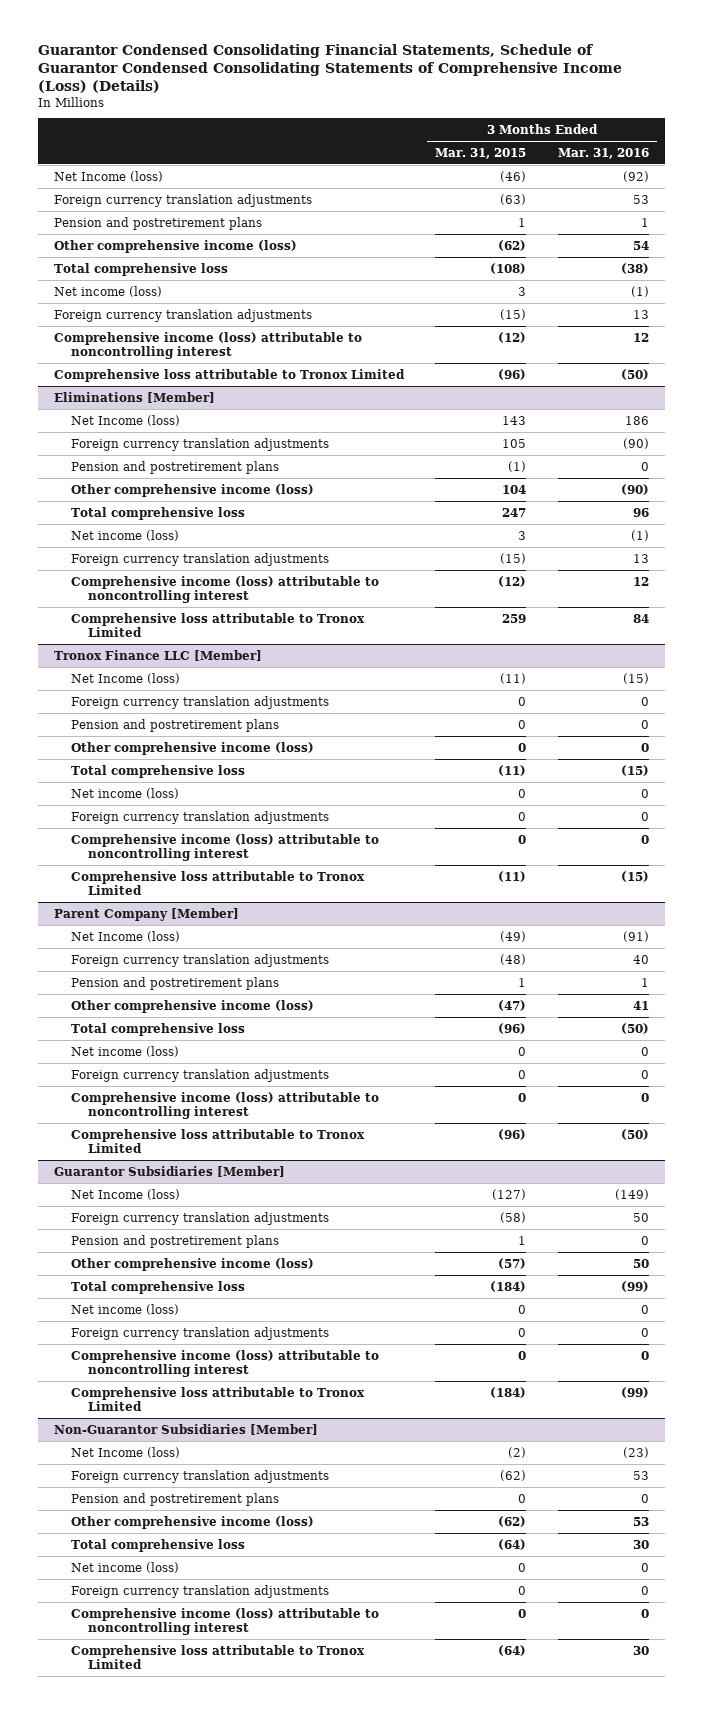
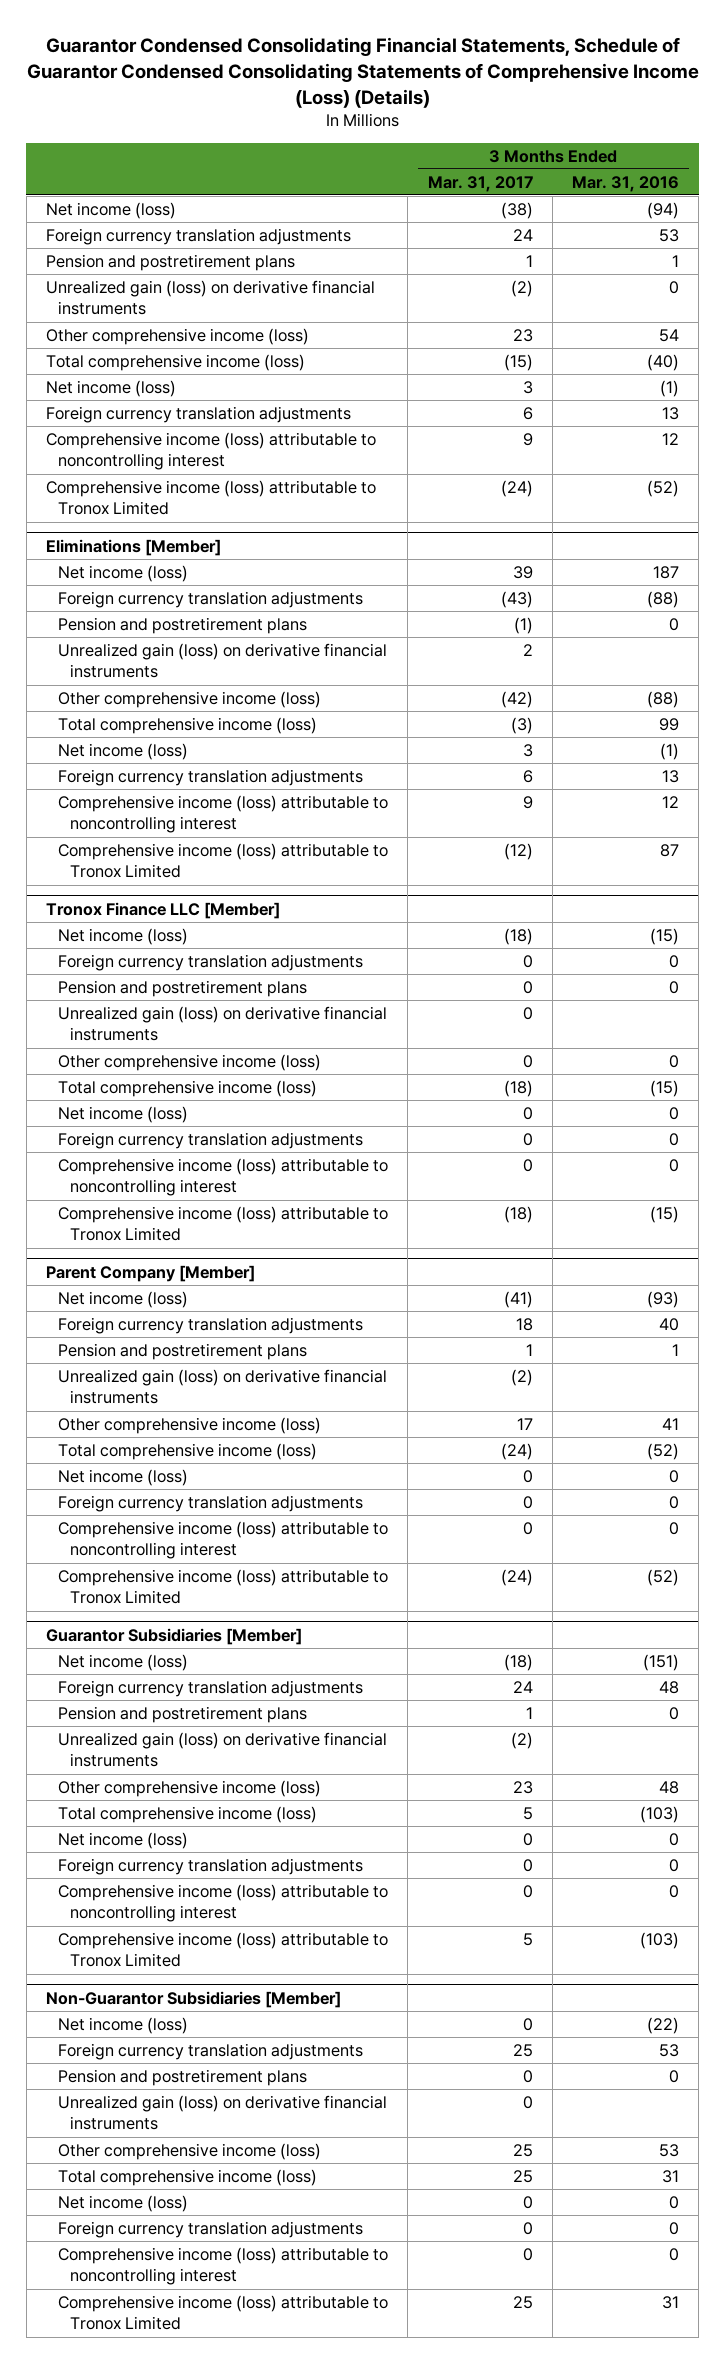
- | 3 Months Ended Mar. 31, 2015 | 3 Months Ended Mar. 31, 2016
+ | 3 Months Ended Mar. 31, 2017 | 3 Months Ended Mar. 31, 2016
- Net Income (loss) | (46) | (92)
+ Net income (loss) | (38) | (94)
+ Unrealized gain (loss) on derivative financial instruments | (2) | 0
- Total comprehensive loss | (108) | (38)
+ Total comprehensive income (loss) | (15) | (40)
- Comprehensive loss attributable to Tronox Limited | (96) | (50)
+ Comprehensive income (loss) attributable to Tronox Limited | (24) | (52)
@ Eliminations [Member]
- Net Income (loss) | 143 | 186
- Foreign currency translation adjustments | 105 | (90)
+ Net income (loss) | 39 | 187
+ Foreign currency translation adjustments | (43) | (88)
- Other comprehensive income (loss) | 104 | (90)
- Total comprehensive loss | 247 | 96
+ Unrealized gain (loss) on derivative financial instruments | 2 |
+ Other comprehensive income (loss) | (42) | (88)
+ Total comprehensive income (loss) | (3) | 99
- Comprehensive loss attributable to Tronox Limited | 259 | 84
+ Comprehensive income (loss) attributable to Tronox Limited | (12) | 87
@ Tronox Finance LLC [Member]
- Net Income (loss) | (11) | (15)
+ Net income (loss) | (18) | (15)
+ Unrealized gain (loss) on derivative financial instruments | 0 |
- Total comprehensive loss | (11) | (15)
+ Total comprehensive income (loss) | (18) | (15)
- Comprehensive loss attributable to Tronox Limited | (11) | (15)
+ Comprehensive income (loss) attributable to Tronox Limited | (18) | (15)
@ Parent Company [Member]
- Net Income (loss) | (49) | (91)
+ Net income (loss) | (41) | (93)
+ Unrealized gain (loss) on derivative financial instruments | (2) |
- Total comprehensive loss | (96) | (50)
+ Total comprehensive income (loss) | (24) | (52)
- Comprehensive loss attributable to Tronox Limited | (96) | (50)
+ Comprehensive income (loss) attributable to Tronox Limited | (24) | (52)
@ Guarantor Subsidiaries [Member]
- Net Income (loss) | (127) | (149)
- Foreign currency translation adjustments | (58) | 50
+ Net income (loss) | (18) | (151)
+ Foreign currency translation adjustments | 24 | 48
- Other comprehensive income (loss) | (57) | 50
- Total comprehensive loss | (184) | (99)
+ Unrealized gain (loss) on derivative financial instruments | (2) |
+ Other comprehensive income (loss) | 23 | 48
+ Total comprehensive income (loss) | 5 | (103)
- Comprehensive loss attributable to Tronox Limited | (184) | (99)
+ Comprehensive income (loss) attributable to Tronox Limited | 5 | (103)
@ Non-Guarantor Subsidiaries [Member]
- Net Income (loss) | (2) | (23)
+ Net income (loss) | 0 | (22)
+ Unrealized gain (loss) on derivative financial instruments | 0 |
- Total comprehensive loss | (64) | 30
+ Total comprehensive income (loss) | 25 | 31
- Comprehensive loss attributable to Tronox Limited | (64) | 30
+ Comprehensive income (loss) attributable to Tronox Limited | 25 | 31

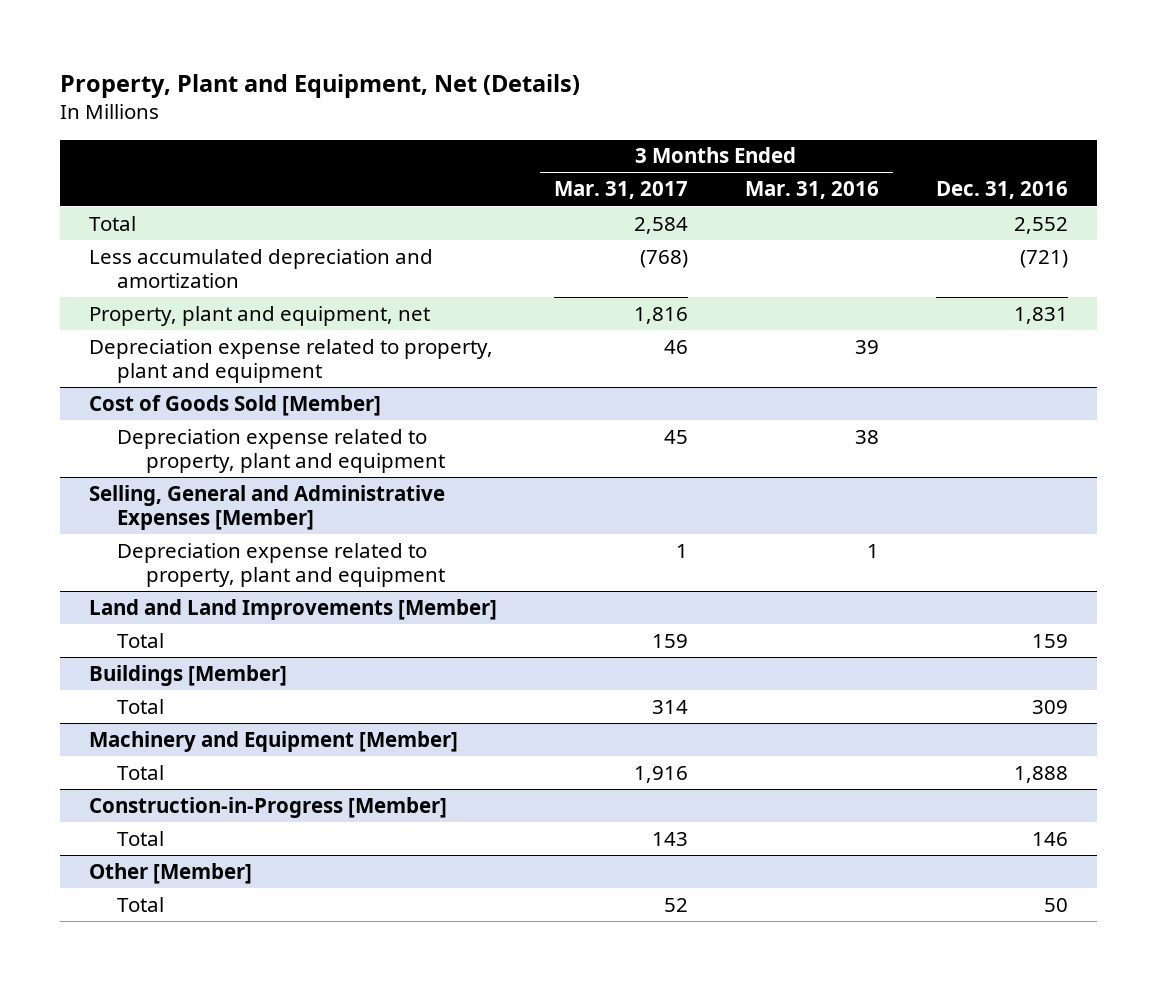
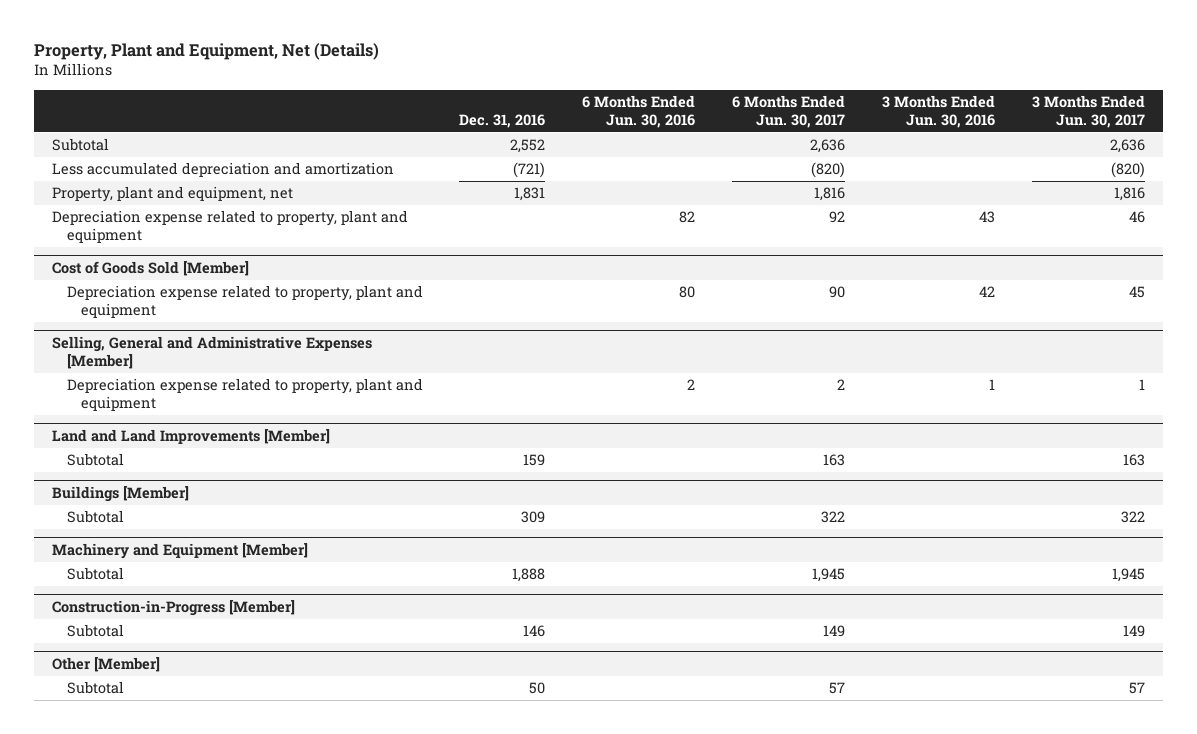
- | 3 Months Ended Mar. 31, 2017 | 3 Months Ended Mar. 31, 2016 | Dec. 31, 2016
+ | Dec. 31, 2016 | 6 Months Ended Jun. 30, 2016 | 6 Months Ended Jun. 30, 2017 | 3 Months Ended Jun. 30, 2016 | 3 Months Ended Jun. 30, 2017
- Total | 2,584 | | 2,552
+ Subtotal | 2,552 | | 2,636 | | 2,636
@ Land and Land Improvements [Member]
- Total | 159 | | 159
+ Subtotal | 159 | | 163 | | 163
@ Buildings [Member]
- Total | 314 | | 309
+ Subtotal | 309 | | 322 | | 322
@ Machinery and Equipment [Member]
- Total | 1,916 | | 1,888
+ Subtotal | 1,888 | | 1,945 | | 1,945
@ Construction-in-Progress [Member]
- Total | 143 | | 146
+ Subtotal | 146 | | 149 | | 149
@ Other [Member]
- Total | 52 | | 50
+ Subtotal | 50 | | 57 | | 57

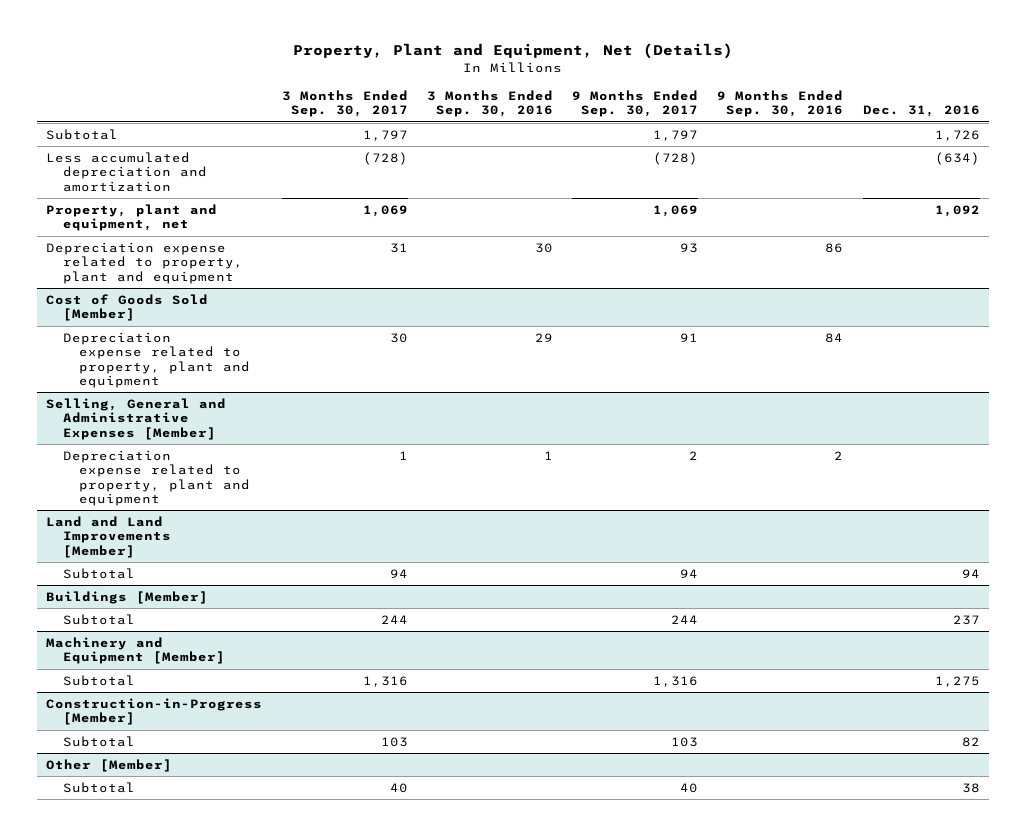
- | Dec. 31, 2016 | 6 Months Ended Jun. 30, 2016 | 6 Months Ended Jun. 30, 2017 | 3 Months Ended Jun. 30, 2016 | 3 Months Ended Jun. 30, 2017
+ | 3 Months Ended Sep. 30, 2017 | 3 Months Ended Sep. 30, 2016 | 9 Months Ended Sep. 30, 2017 | 9 Months Ended Sep. 30, 2016 | Dec. 31, 2016
- Subtotal | 2,552 | | 2,636 | | 2,636
- Less accumulated depreciation and amortization | (721) | | (820) | | (820)
- Property, plant and equipment, net | 1,831 | | 1,816 | | 1,816
+ Subtotal | 1,797 | | 1,797 | | 1,726
+ Less accumulated depreciation and amortization | (728) | | (728) | | (634)
+ Property, plant and equipment, net | 1,069 | | 1,069 | | 1,092
@ Land and Land Improvements [Member]
- Subtotal | 159 | | 163 | | 163
+ Subtotal | 94 | | 94 | | 94
@ Buildings [Member]
- Subtotal | 309 | | 322 | | 322
+ Subtotal | 244 | | 244 | | 237
@ Machinery and Equipment [Member]
- Subtotal | 1,888 | | 1,945 | | 1,945
+ Subtotal | 1,316 | | 1,316 | | 1,275
@ Construction-in-Progress [Member]
- Subtotal | 146 | | 149 | | 149
+ Subtotal | 103 | | 103 | | 82
@ Other [Member]
- Subtotal | 50 | | 57 | | 57
+ Subtotal | 40 | | 40 | | 38

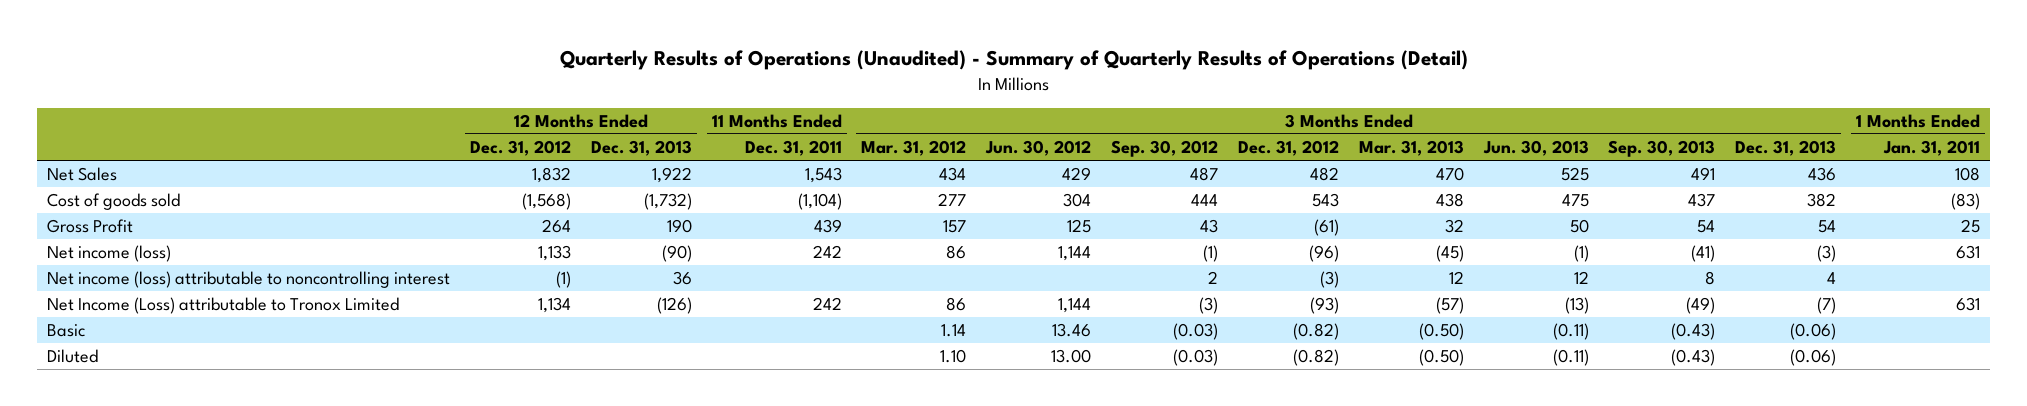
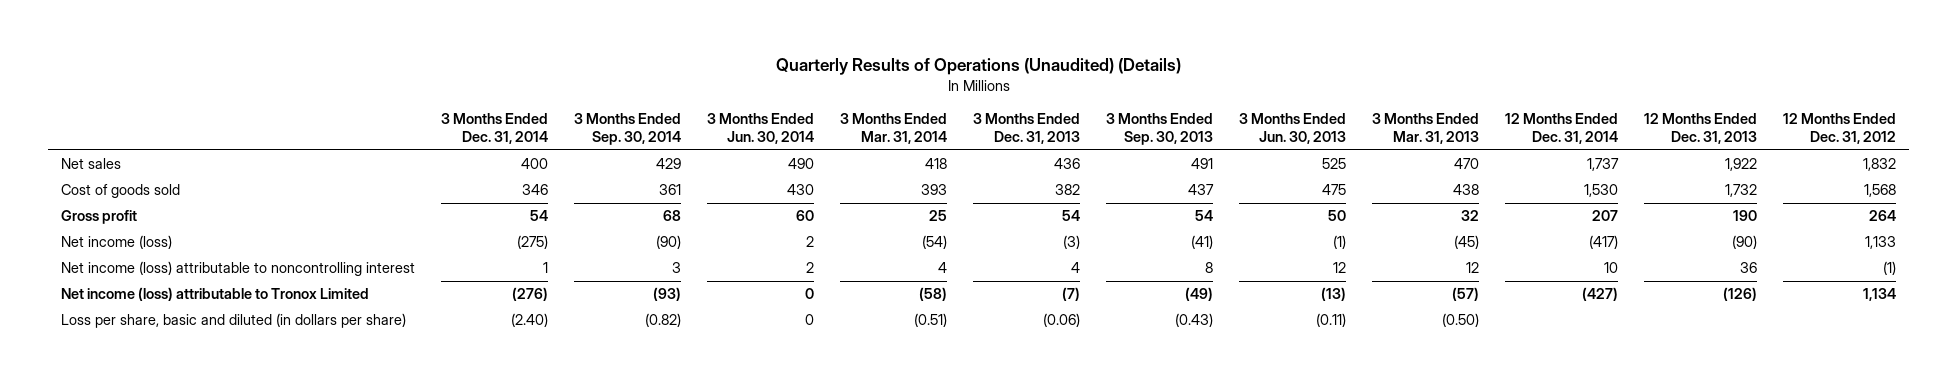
- Quarterly Results of Operations (Unaudited) - Summary of Quarterly Results of Operations (Detail)
+ Quarterly Results of Operations (Unaudited) (Details)
- | 12 Months Ended Dec. 31, 2012 | 12 Months Ended Dec. 31, 2013 | 11 Months Ended Dec. 31, 2011 | 3 Months Ended Mar. 31, 2012 | 3 Months Ended Jun. 30, 2012 | 3 Months Ended Sep. 30, 2012 | 3 Months Ended Dec. 31, 2012 | 3 Months Ended Mar. 31, 2013 | 3 Months Ended Jun. 30, 2013 | 3 Months Ended Sep. 30, 2013 | 3 Months Ended Dec. 31, 2013 | 1 Months Ended Jan. 31, 2011
+ | 3 Months Ended Dec. 31, 2014 | 3 Months Ended Sep. 30, 2014 | 3 Months Ended Jun. 30, 2014 | 3 Months Ended Mar. 31, 2014 | 3 Months Ended Dec. 31, 2013 | 3 Months Ended Sep. 30, 2013 | 3 Months Ended Jun. 30, 2013 | 3 Months Ended Mar. 31, 2013 | 12 Months Ended Dec. 31, 2014 | 12 Months Ended Dec. 31, 2013 | 12 Months Ended Dec. 31, 2012
- Net Sales | 1,832 | 1,922 | 1,543 | 434 | 429 | 487 | 482 | 470 | 525 | 491 | 436 | 108
- Cost of goods sold | (1,568) | (1,732) | (1,104) | 277 | 304 | 444 | 543 | 438 | 475 | 437 | 382 | (83)
- Gross Profit | 264 | 190 | 439 | 157 | 125 | 43 | (61) | 32 | 50 | 54 | 54 | 25
+ Net sales | 400 | 429 | 490 | 418 | 436 | 491 | 525 | 470 | 1,737 | 1,922 | 1,832
+ Cost of goods sold | 346 | 361 | 430 | 393 | 382 | 437 | 475 | 438 | 1,530 | 1,732 | 1,568
+ Gross profit | 54 | 68 | 60 | 25 | 54 | 54 | 50 | 32 | 207 | 190 | 264
- Net Income (Loss) attributable to Tronox Limited | 1,134 | (126) | 242 | 86 | 1,144 | (3) | (93) | (57) | (13) | (49) | (7) | 631
- Basic | | | | 1.14 | 13.46 | (0.03) | (0.82) | (0.50) | (0.11) | (0.43) | (0.06) |
- Diluted | | | | 1.10 | 13.00 | (0.03) | (0.82) | (0.50) | (0.11) | (0.43) | (0.06) |
+ Net income (loss) attributable to Tronox Limited | (276) | (93) | 0 | (58) | (7) | (49) | (13) | (57) | (427) | (126) | 1,134
+ Loss per share, basic and diluted (in dollars per share) | (2.40) | (0.82) | 0 | (0.51) | (0.06) | (0.43) | (0.11) | (0.50) | | |

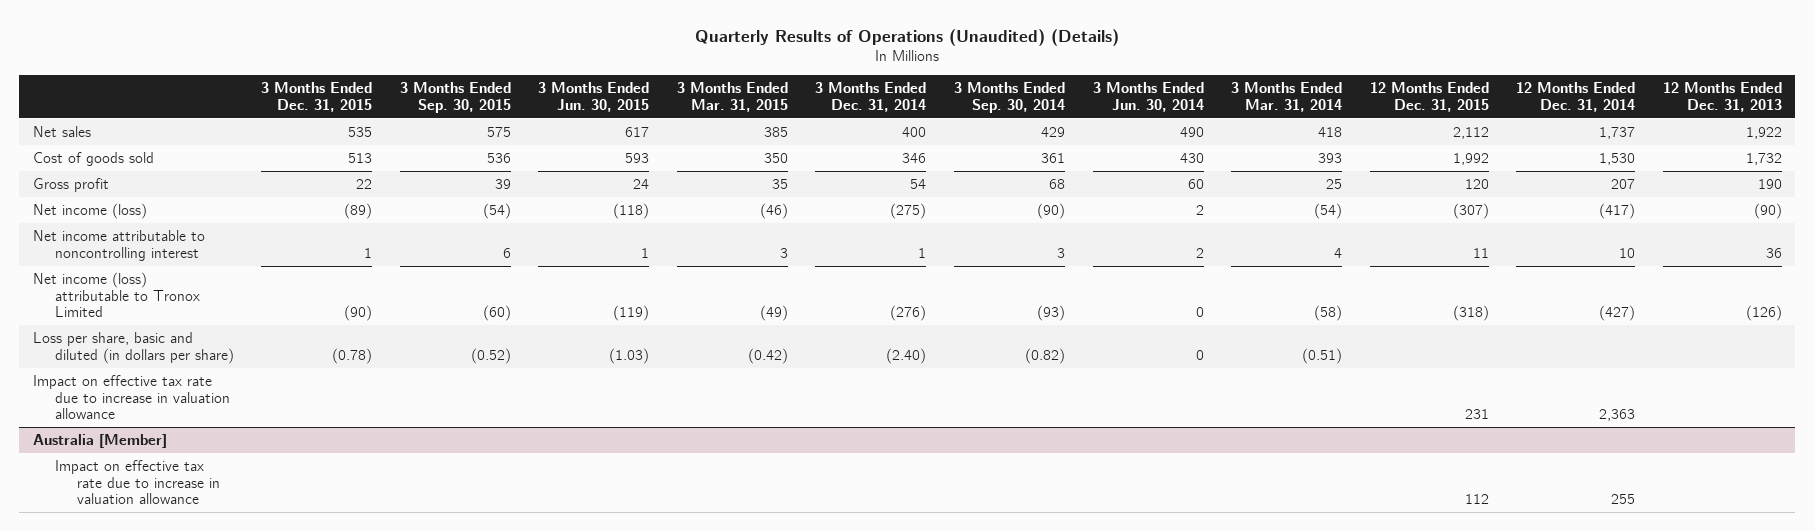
- | 3 Months Ended Dec. 31, 2014 | 3 Months Ended Sep. 30, 2014 | 3 Months Ended Jun. 30, 2014 | 3 Months Ended Mar. 31, 2014 | 3 Months Ended Dec. 31, 2013 | 3 Months Ended Sep. 30, 2013 | 3 Months Ended Jun. 30, 2013 | 3 Months Ended Mar. 31, 2013 | 12 Months Ended Dec. 31, 2014 | 12 Months Ended Dec. 31, 2013 | 12 Months Ended Dec. 31, 2012
+ | 3 Months Ended Dec. 31, 2015 | 3 Months Ended Sep. 30, 2015 | 3 Months Ended Jun. 30, 2015 | 3 Months Ended Mar. 31, 2015 | 3 Months Ended Dec. 31, 2014 | 3 Months Ended Sep. 30, 2014 | 3 Months Ended Jun. 30, 2014 | 3 Months Ended Mar. 31, 2014 | 12 Months Ended Dec. 31, 2015 | 12 Months Ended Dec. 31, 2014 | 12 Months Ended Dec. 31, 2013
- Net income (loss) attributable to noncontrolling interest | 1 | 3 | 2 | 4 | 4 | 8 | 12 | 12 | 10 | 36 | (1)
+ Net income attributable to noncontrolling interest | 1 | 6 | 1 | 3 | 1 | 3 | 2 | 4 | 11 | 10 | 36
+ Impact on effective tax rate due to increase in valuation allowance | | | | | | | | | 231 | 2,363 |
+ Australia [Member]
+ Impact on effective tax rate due to increase in valuation allowance | | | | | | | | | 112 | 255 |

